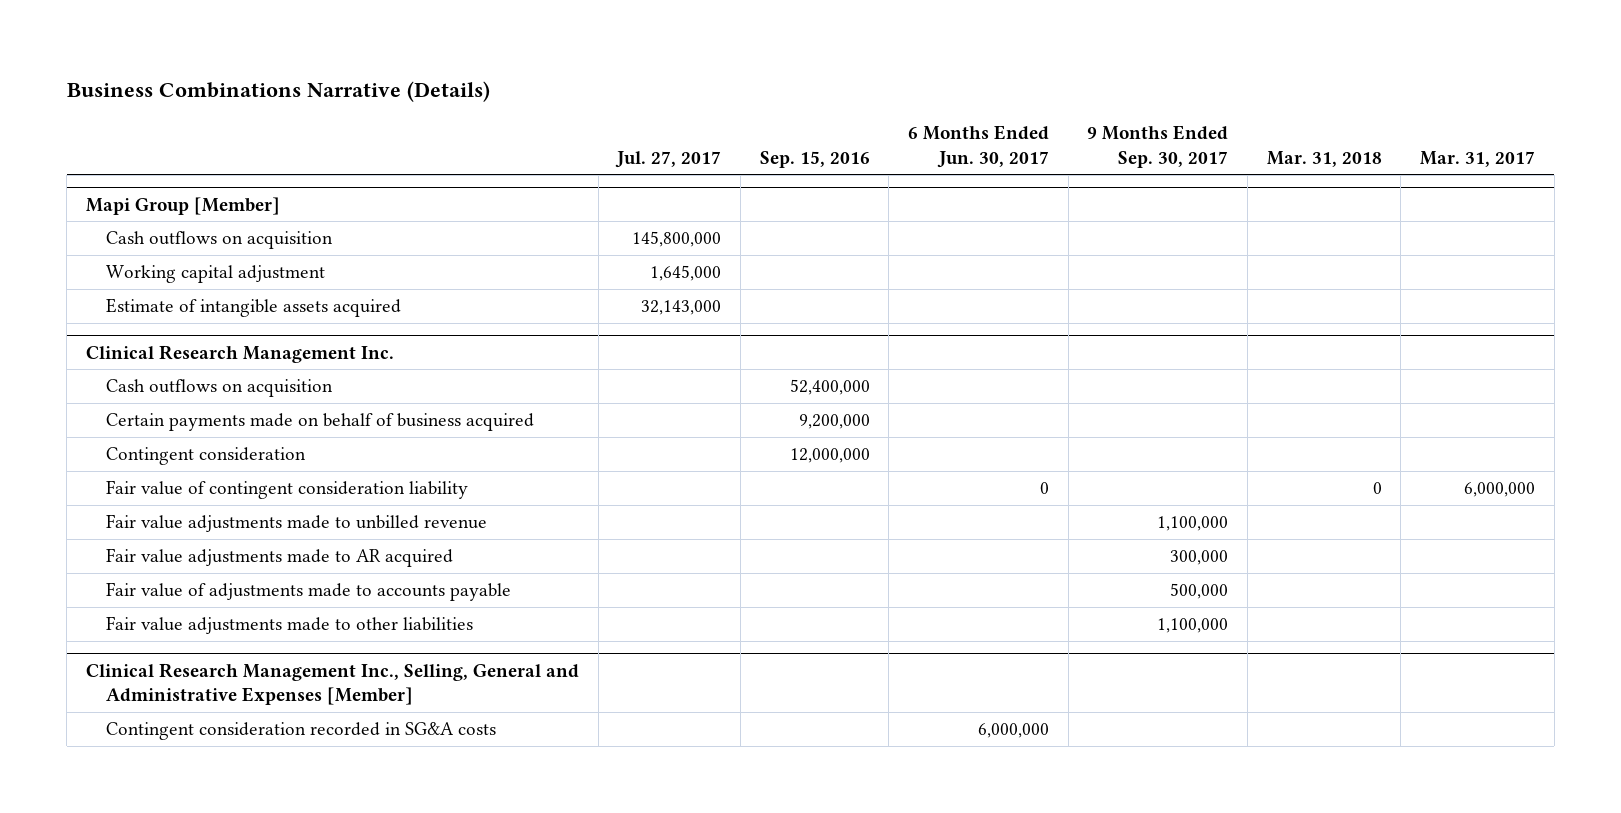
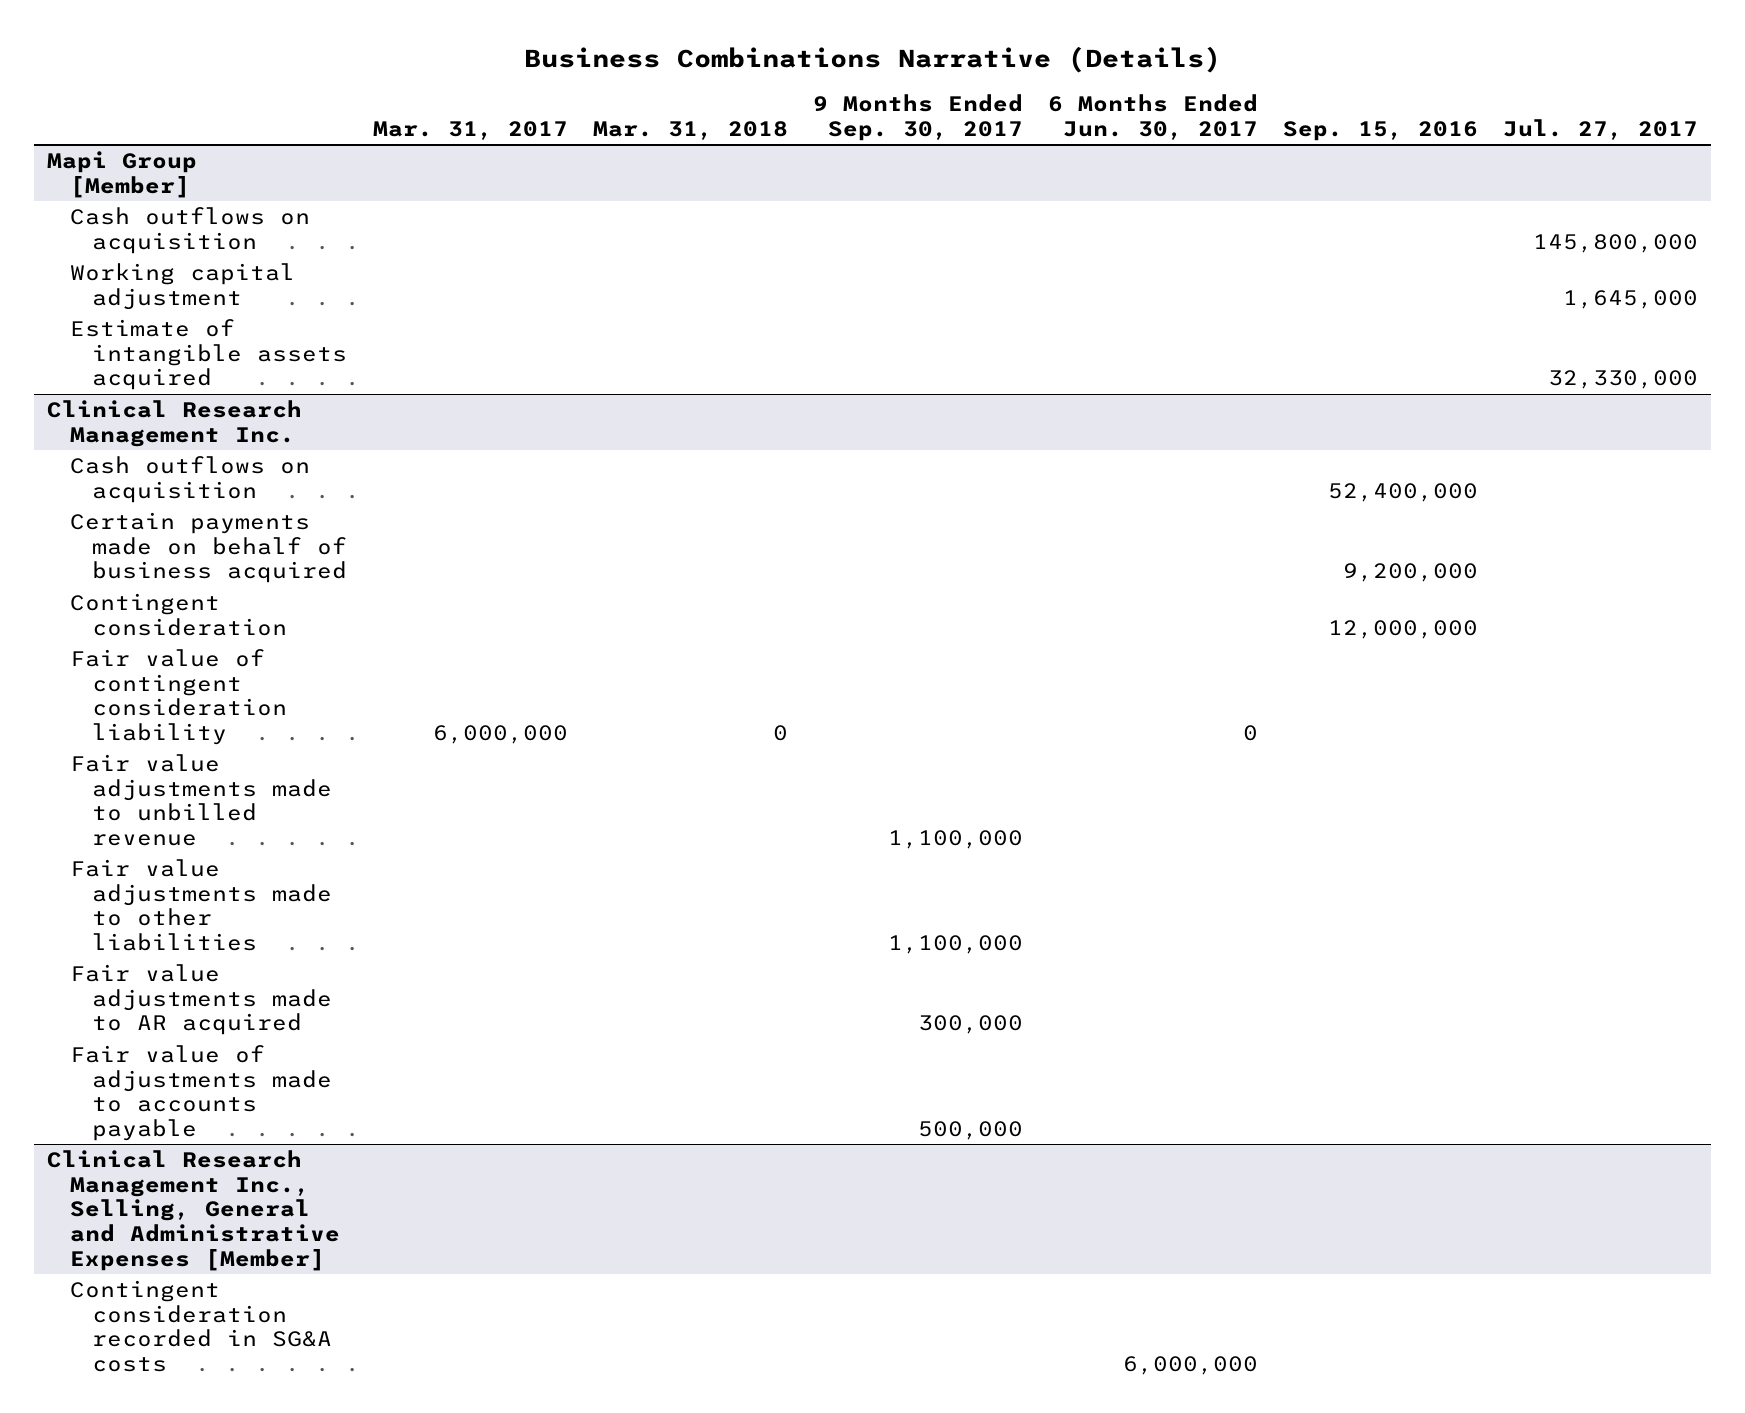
- | Jul. 27, 2017 | Sep. 15, 2016 | 6 Months Ended Jun. 30, 2017 | 9 Months Ended Sep. 30, 2017 | Mar. 31, 2018 | Mar. 31, 2017
+ | Mar. 31, 2017 | Mar. 31, 2018 | 9 Months Ended Sep. 30, 2017 | 6 Months Ended Jun. 30, 2017 | Sep. 15, 2016 | Jul. 27, 2017
@ Mapi Group [Member]
- Estimate of intangible assets acquired | 32,143,000 | | | | |
+ Estimate of intangible assets acquired | | | | | | 32,330,000
@ Clinical Research Management Inc.
moved up: Fair value adjustments made to other liabilities | | | 1,100,000 | | |

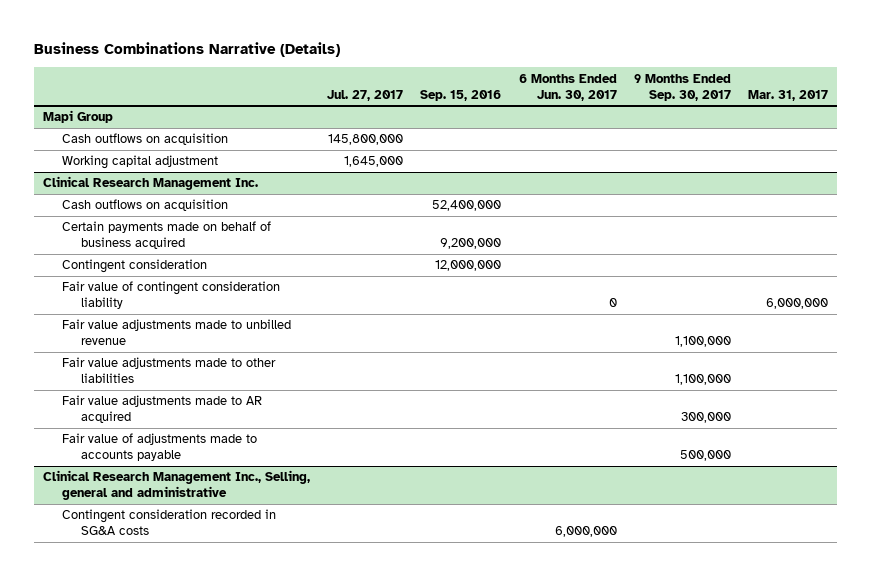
- | Mar. 31, 2017 | Mar. 31, 2018 | 9 Months Ended Sep. 30, 2017 | 6 Months Ended Jun. 30, 2017 | Sep. 15, 2016 | Jul. 27, 2017
+ | Jul. 27, 2017 | Sep. 15, 2016 | 6 Months Ended Jun. 30, 2017 | 9 Months Ended Sep. 30, 2017 | Mar. 31, 2017
- Mapi Group [Member]
+ Mapi Group
- Estimate of intangible assets acquired | | | | | | 32,330,000
- Clinical Research Management Inc., Selling, General and Administrative Expenses [Member]
+ Clinical Research Management Inc., Selling, general and administrative

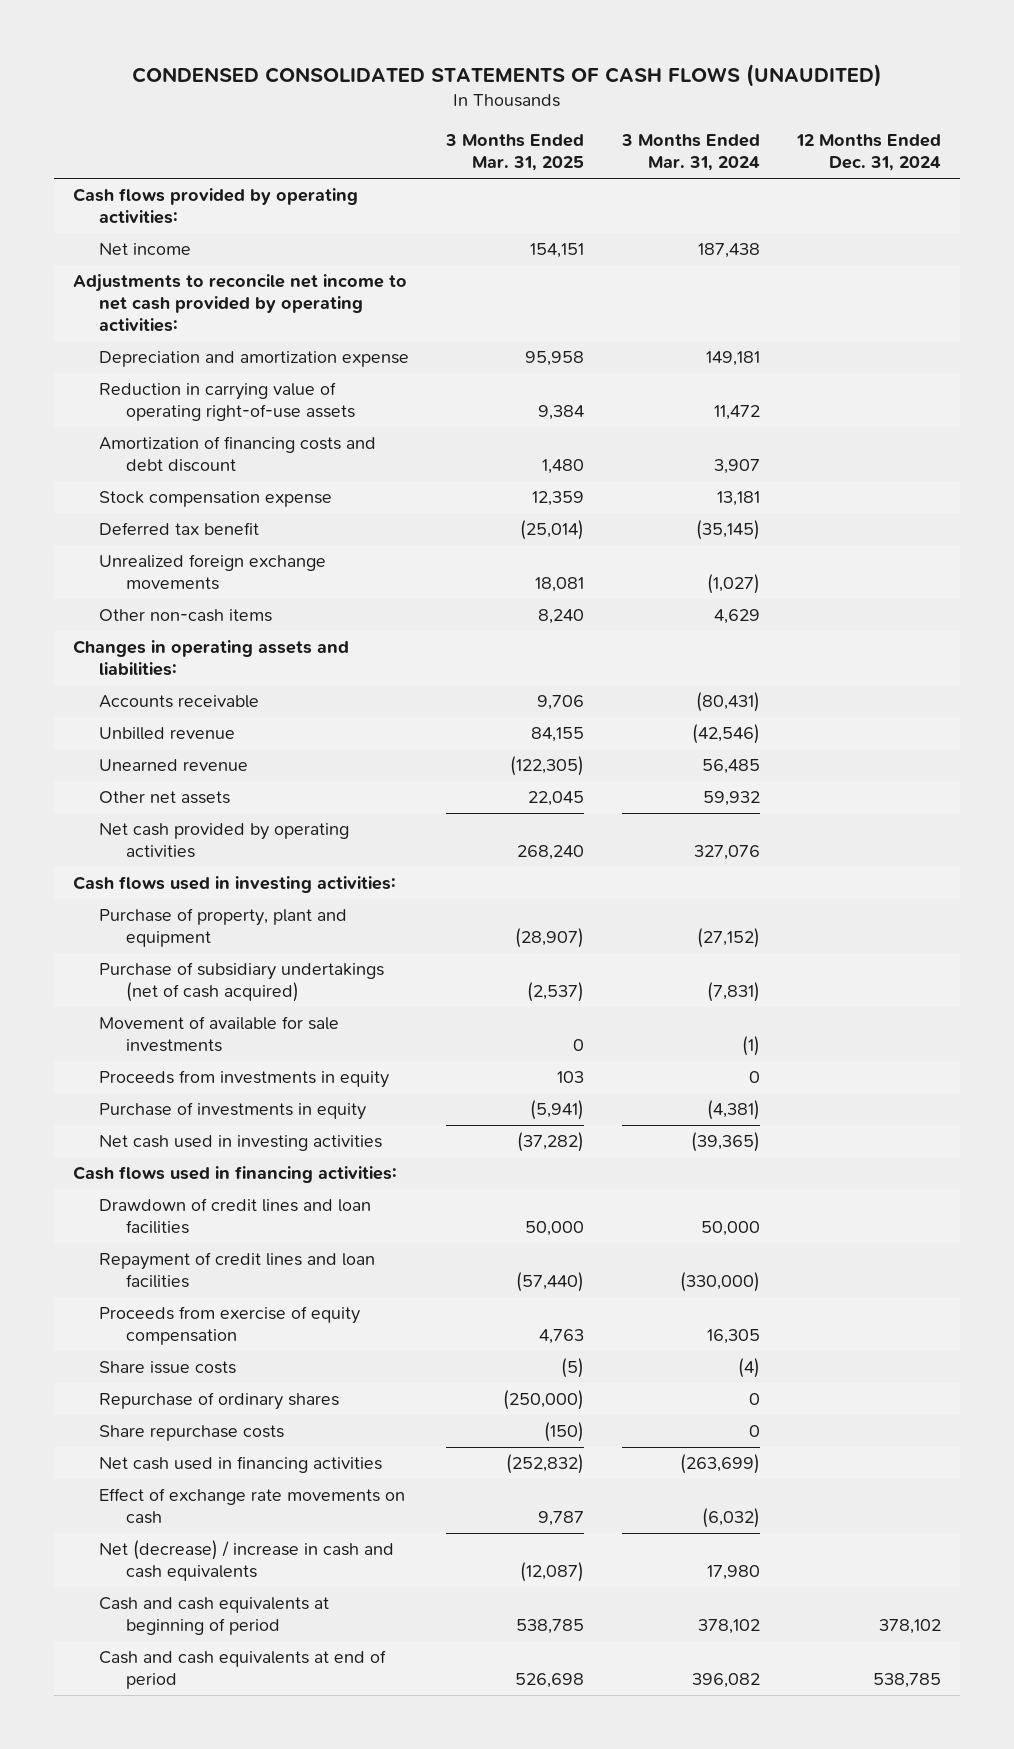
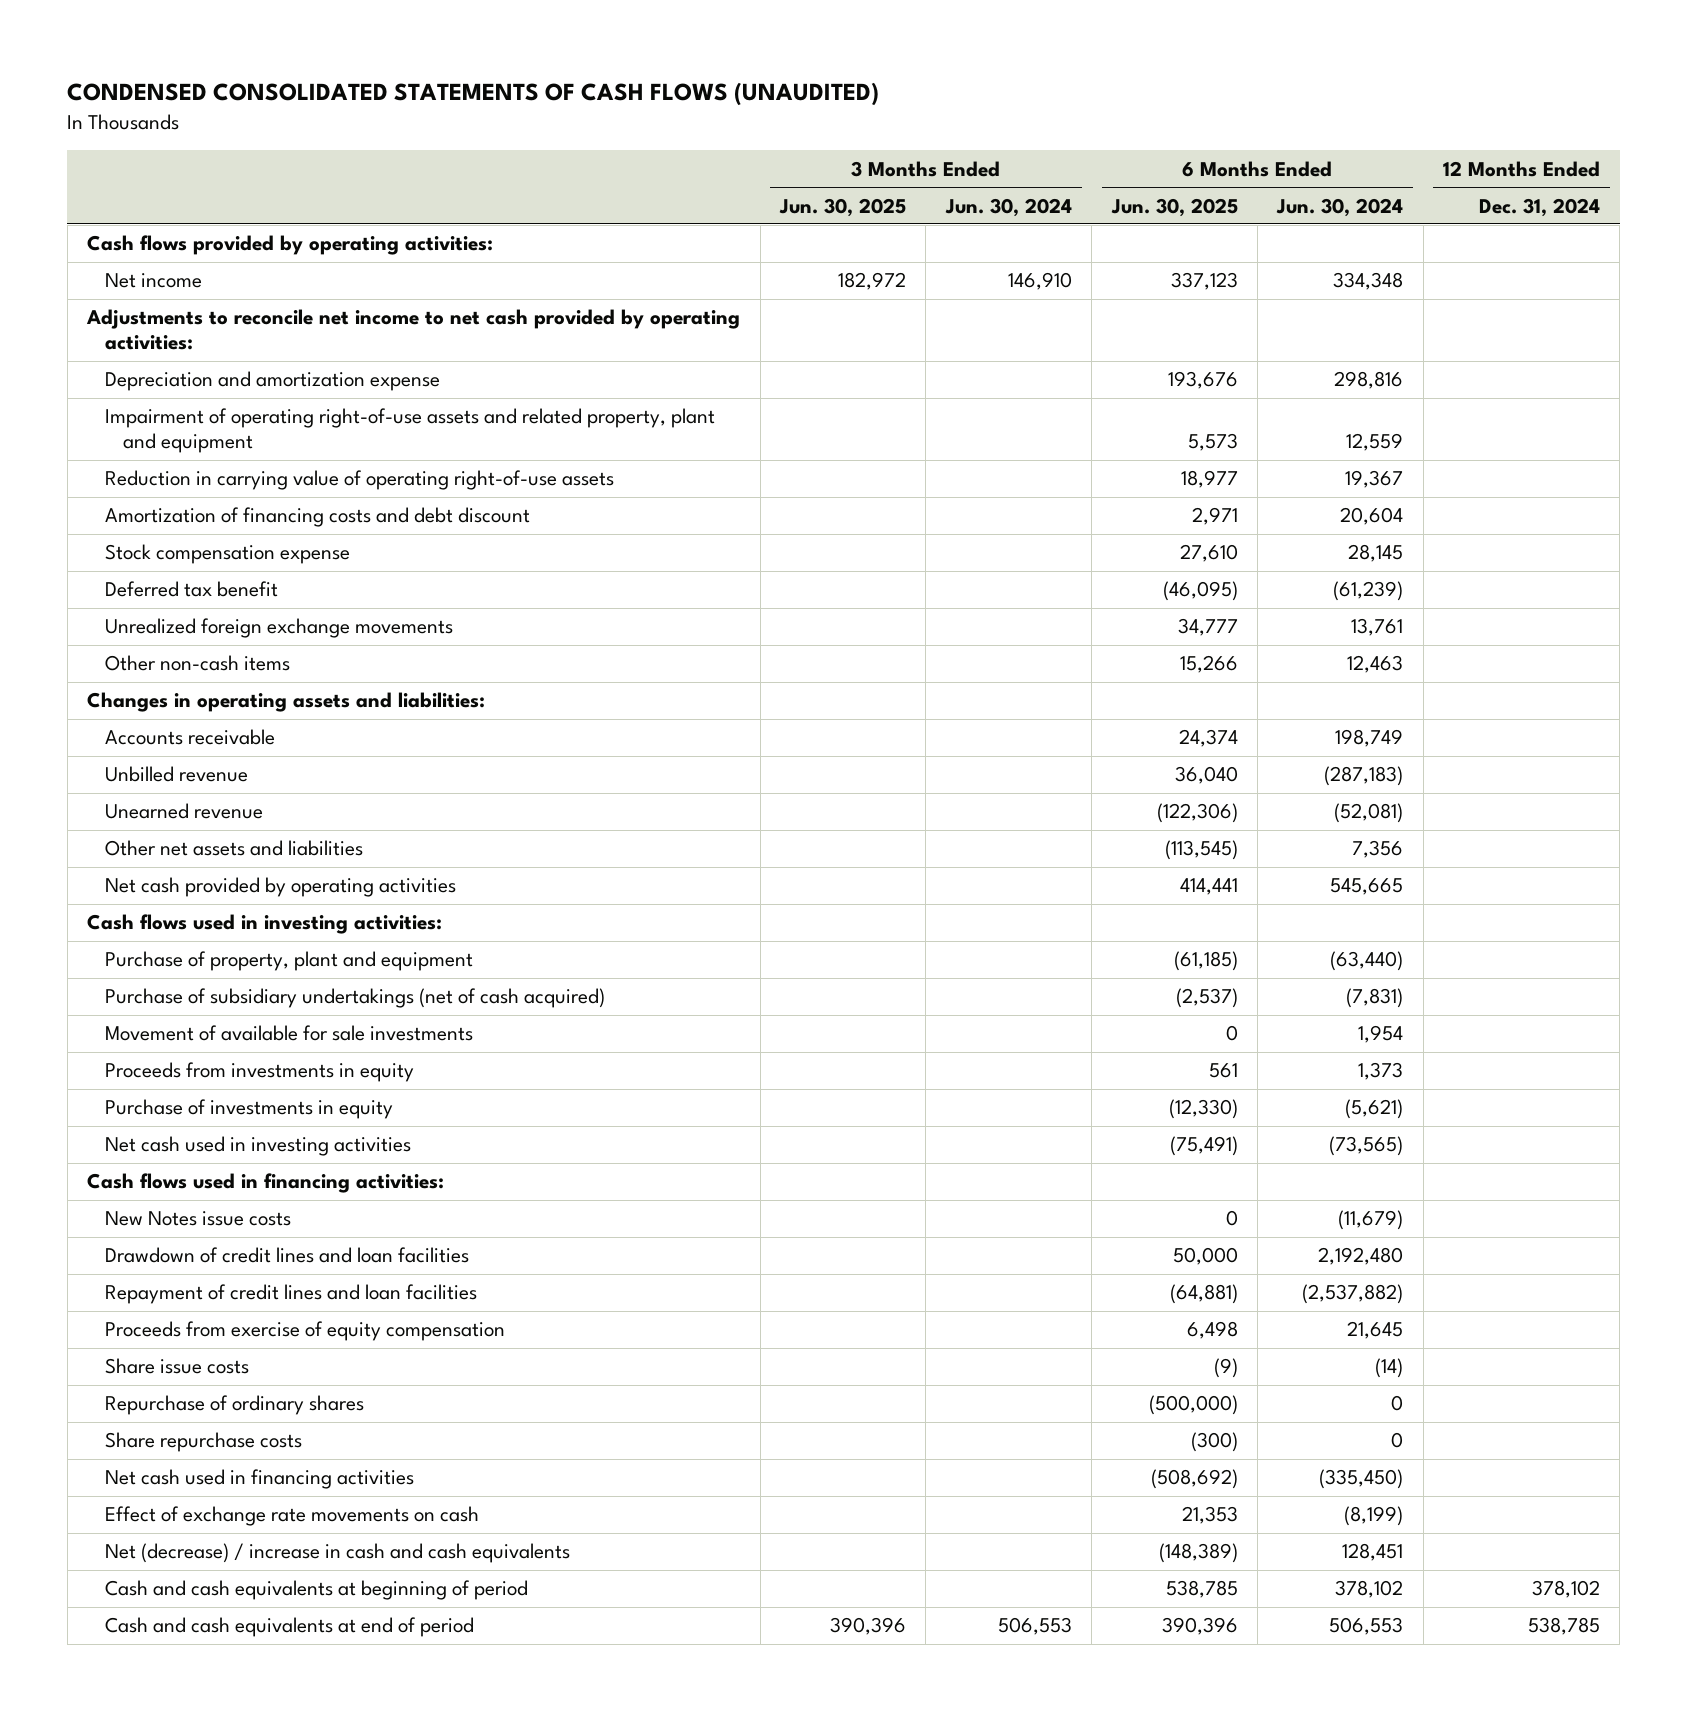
- | 3 Months Ended Mar. 31, 2025 | 3 Months Ended Mar. 31, 2024 | 12 Months Ended Dec. 31, 2024
+ | 3 Months Ended Jun. 30, 2025 | 3 Months Ended Jun. 30, 2024 | 6 Months Ended Jun. 30, 2025 | 6 Months Ended Jun. 30, 2024 | 12 Months Ended Dec. 31, 2024
+ Impairment of operating right-of-use assets and related property, plant and equipment | | | 5,573 | 12,559 |
- Other net assets | 22,045 | 59,932 |
+ Other net assets and liabilities | | | (113,545) | 7,356 |
+ New Notes issue costs | | | 0 | (11,679) |

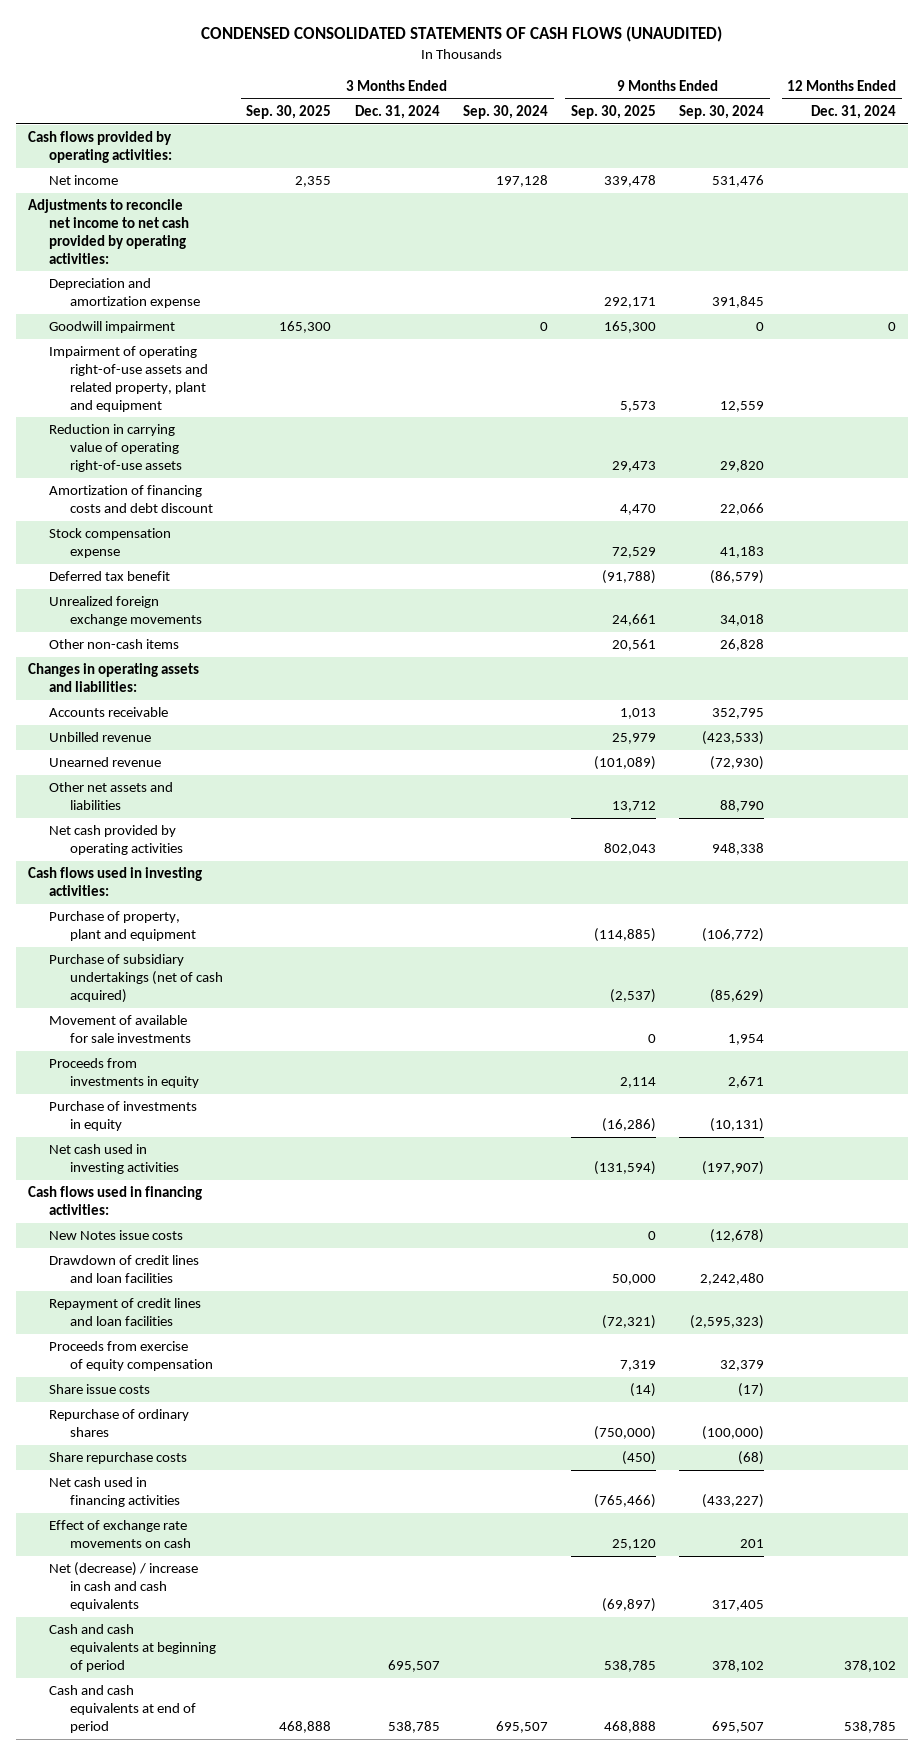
- | 3 Months Ended Jun. 30, 2025 | 3 Months Ended Jun. 30, 2024 | 6 Months Ended Jun. 30, 2025 | 6 Months Ended Jun. 30, 2024 | 12 Months Ended Dec. 31, 2024
+ | 3 Months Ended Sep. 30, 2025 | 3 Months Ended Dec. 31, 2024 | 3 Months Ended Sep. 30, 2024 | 9 Months Ended Sep. 30, 2025 | 9 Months Ended Sep. 30, 2024 | 12 Months Ended Dec. 31, 2024
+ Goodwill impairment | 165,300 | | 0 | 165,300 | 0 | 0

